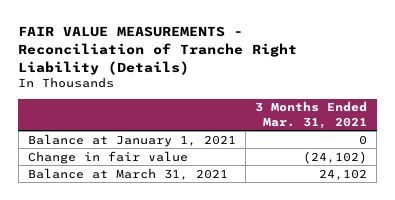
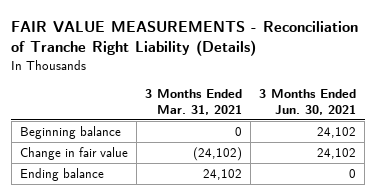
- | 3 Months Ended Mar. 31, 2021
+ | 3 Months Ended Mar. 31, 2021 | 3 Months Ended Jun. 30, 2021
- Balance at January 1, 2021 | 0
+ Beginning balance | 0 | 24,102
- Balance at March 31, 2021 | 24,102
+ Ending balance | 24,102 | 0

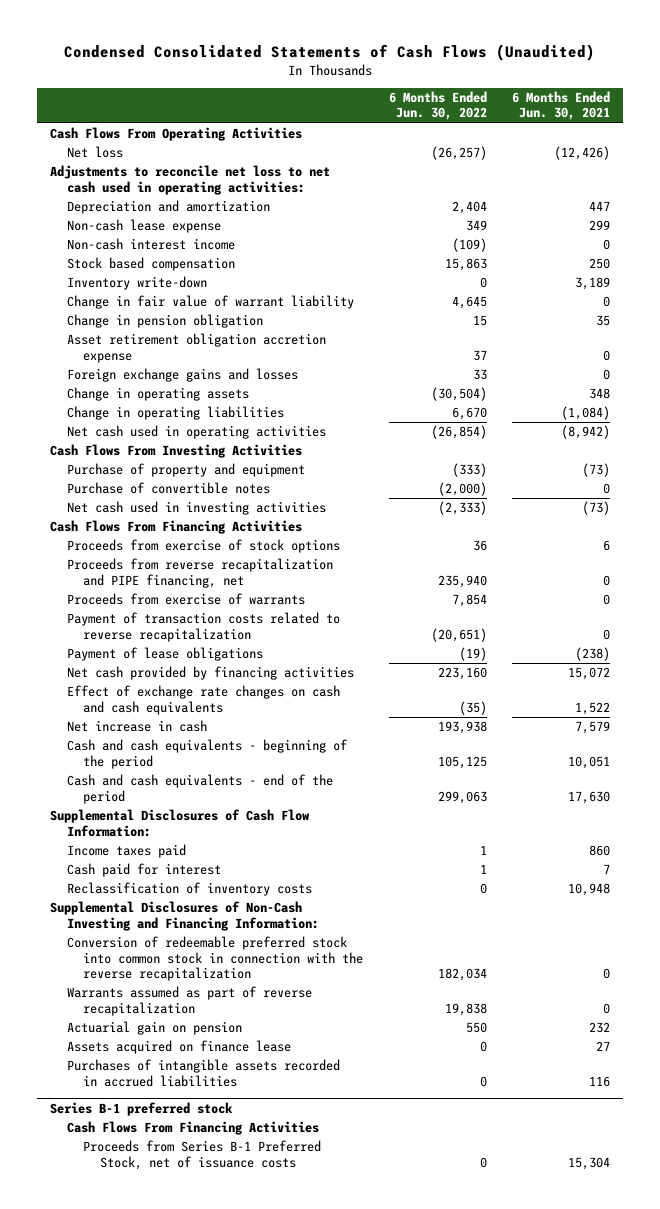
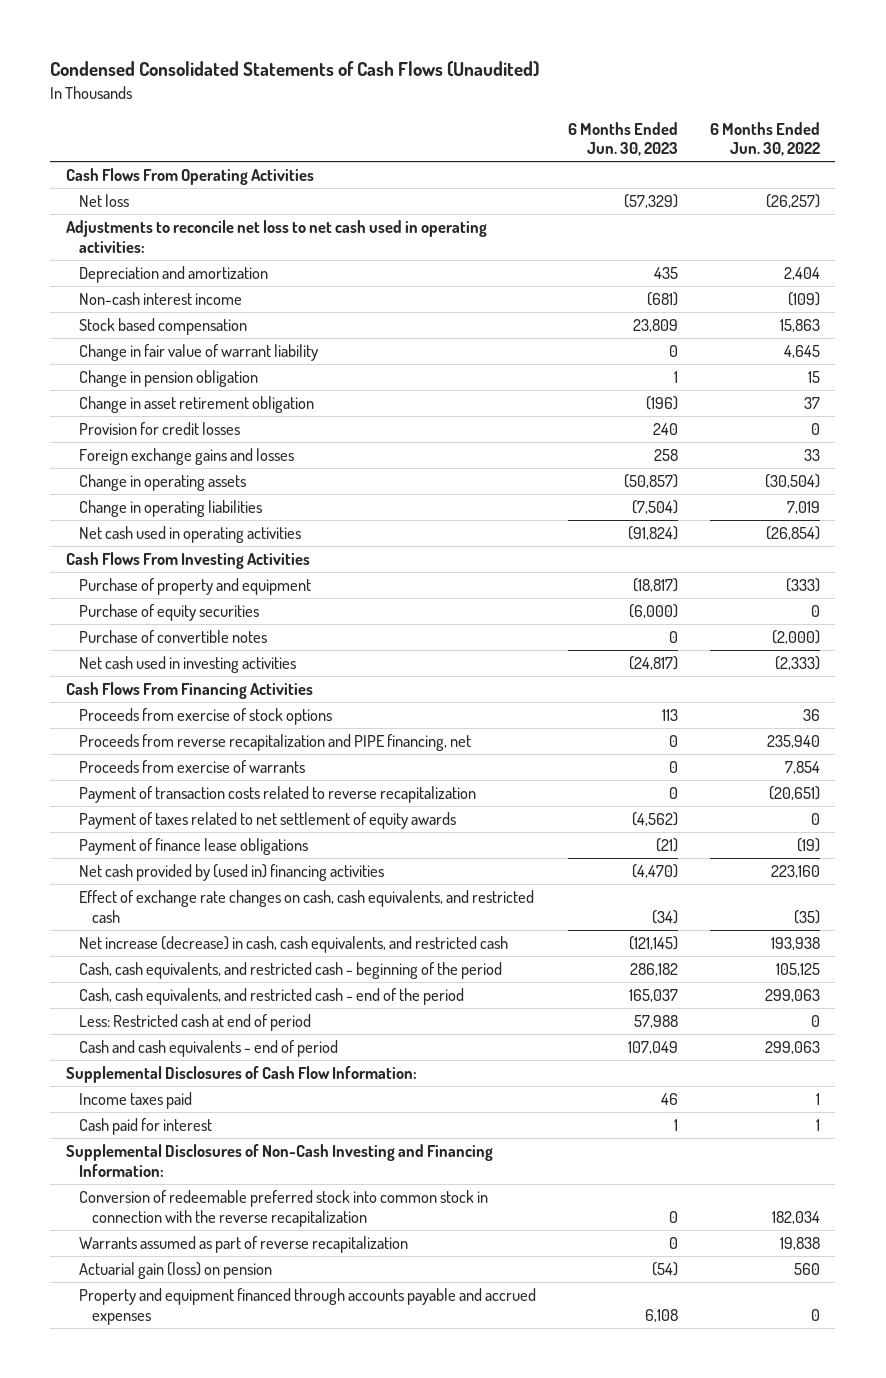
- | 6 Months Ended Jun. 30, 2022 | 6 Months Ended Jun. 30, 2021
+ | 6 Months Ended Jun. 30, 2023 | 6 Months Ended Jun. 30, 2022
- Non-cash lease expense | 349 | 299
- Inventory write-down | 0 | 3,189
- Asset retirement obligation accretion expense | 37 | 0
+ Change in asset retirement obligation | (196) | 37
+ Provision for credit losses | 240 | 0
- Change in operating liabilities | 6,670 | (1,084)
+ Change in operating liabilities | (7,504) | 7,019
+ Purchase of equity securities | (6,000) | 0
- Payment of lease obligations | (19) | (238)
- Net cash provided by financing activities | 223,160 | 15,072
- Effect of exchange rate changes on cash and cash equivalents | (35) | 1,522
- Net increase in cash | 193,938 | 7,579
- Cash and cash equivalents - beginning of the period | 105,125 | 10,051
- Cash and cash equivalents - end of the period | 299,063 | 17,630
+ Payment of taxes related to net settlement of equity awards | (4,562) | 0
+ Payment of finance lease obligations | (21) | (19)
+ Net cash provided by (used in) financing activities | (4,470) | 223,160
+ Effect of exchange rate changes on cash, cash equivalents, and restricted cash | (34) | (35)
+ Net increase (decrease) in cash, cash equivalents, and restricted cash | (121,145) | 193,938
+ Cash, cash equivalents, and restricted cash - beginning of the period | 286,182 | 105,125
+ Cash, cash equivalents, and restricted cash - end of the period | 165,037 | 299,063
+ Less: Restricted cash at end of period | 57,988 | 0
+ Cash and cash equivalents - end of period | 107,049 | 299,063
- Reclassification of inventory costs | 0 | 10,948
- Actuarial gain on pension | 550 | 232
- Assets acquired on finance lease | 0 | 27
- Purchases of intangible assets recorded in accrued liabilities | 0 | 116
- Series B-1 preferred stock
- Cash Flows From Financing Activities
- Proceeds from Series B-1 Preferred Stock, net of issuance costs | 0 | 15,304
+ Actuarial gain (loss) on pension | (54) | 560
+ Property and equipment financed through accounts payable and accrued expenses | 6,108 | 0

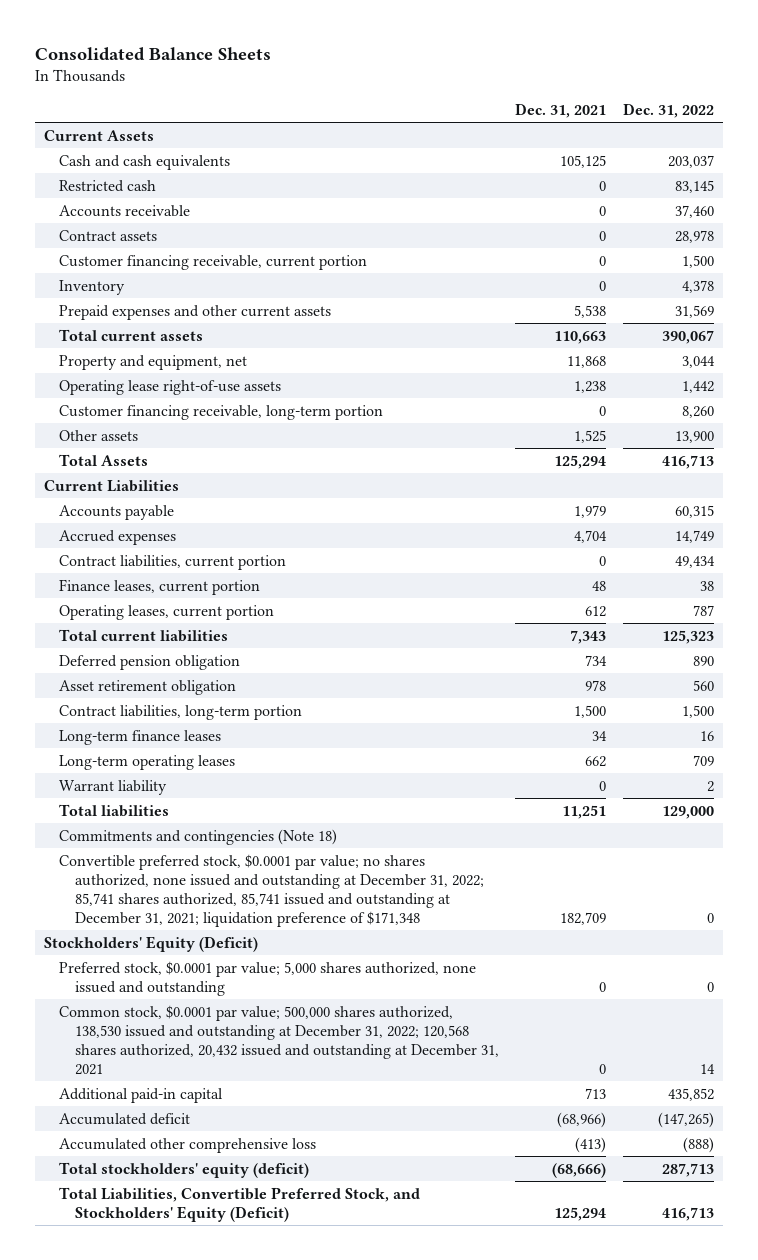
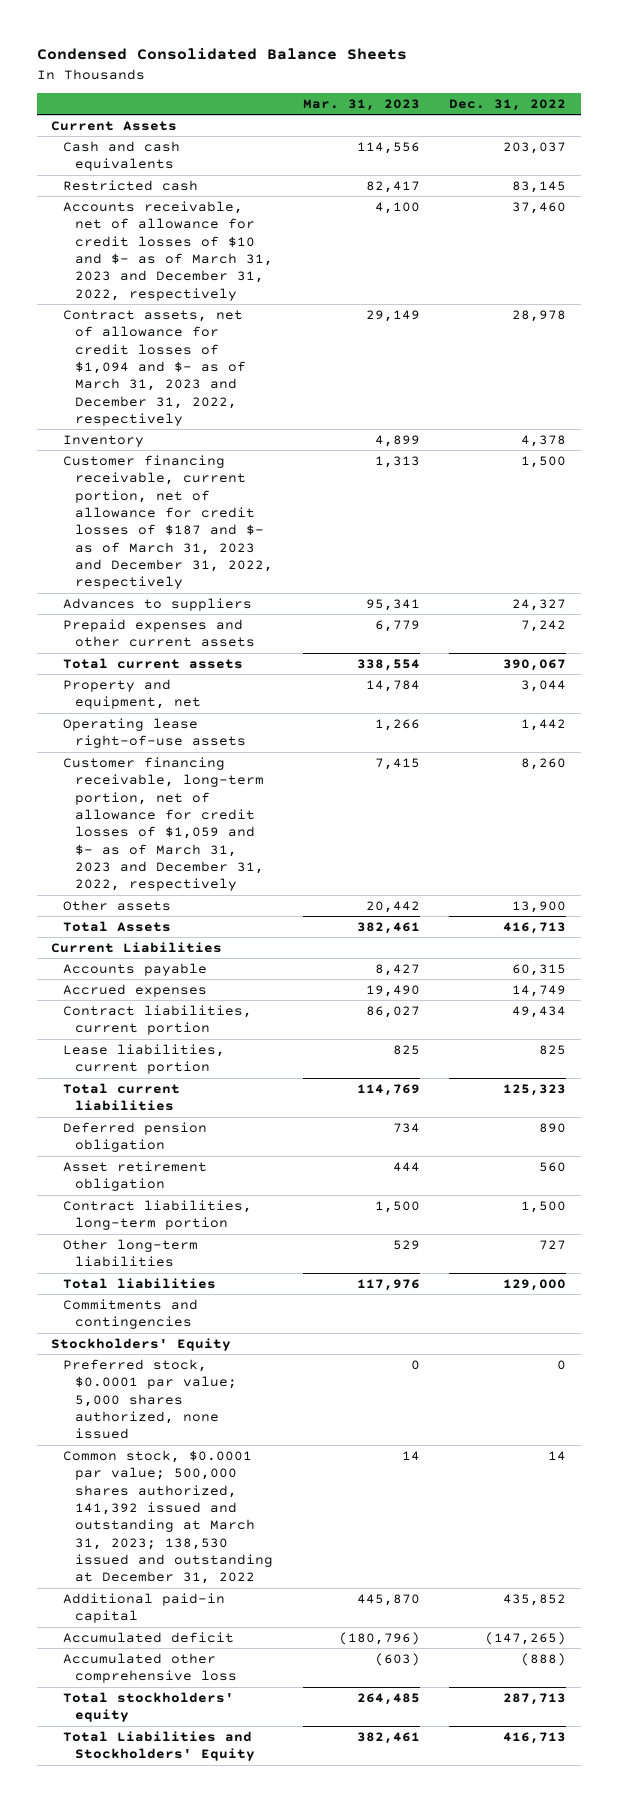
- Consolidated Balance Sheets
+ Condensed Consolidated Balance Sheets
- | Dec. 31, 2021 | Dec. 31, 2022
+ | Mar. 31, 2023 | Dec. 31, 2022
- Accounts receivable | 0 | 37,460
- Contract assets | 0 | 28,978
- Customer financing receivable, current portion | 0 | 1,500
+ Accounts receivable, net of allowance for credit losses of $10 and $- as of March 31, 2023 and December 31, 2022, respectively | 4,100 | 37,460
+ Contract assets, net of allowance for credit losses of $1,094 and $- as of March 31, 2023 and December 31, 2022, respectively | 29,149 | 28,978
- Prepaid expenses and other current assets | 5,538 | 31,569
+ Customer financing receivable, current portion, net of allowance for credit losses of $187 and $- as of March 31, 2023 and December 31, 2022, respectively | 1,313 | 1,500
+ Advances to suppliers | 95,341 | 24,327
+ Prepaid expenses and other current assets | 6,779 | 7,242
- Customer financing receivable, long-term portion | 0 | 8,260
+ Customer financing receivable, long-term portion, net of allowance for credit losses of $1,059 and $- as of March 31, 2023 and December 31, 2022, respectively | 7,415 | 8,260
- Finance leases, current portion | 48 | 38
- Operating leases, current portion | 612 | 787
+ Lease liabilities, current portion | 825 | 825
- Long-term finance leases | 34 | 16
- Long-term operating leases | 662 | 709
- Warrant liability | 0 | 2
+ Other long-term liabilities | 529 | 727
- Commitments and contingencies (Note 18)
- Convertible preferred stock, $0.0001 par value; no shares authorized, none issued and outstanding at December 31, 2022; 85,741 shares authorized, 85,741 issued and outstanding at December 31, 2021; liquidation preference of $171,348 | 182,709 | 0
- Stockholders' Equity (Deficit)
- Preferred stock, $0.0001 par value; 5,000 shares authorized, none issued and outstanding | 0 | 0
- Common stock, $0.0001 par value; 500,000 shares authorized, 138,530 issued and outstanding at December 31, 2022; 120,568 shares authorized, 20,432 issued and outstanding at December 31, 2021 | 0 | 14
+ Commitments and contingencies
+ Stockholders' Equity
+ Preferred stock, $0.0001 par value; 5,000 shares authorized, none issued | 0 | 0
+ Common stock, $0.0001 par value; 500,000 shares authorized, 141,392 issued and outstanding at March 31, 2023; 138,530 issued and outstanding at December 31, 2022 | 14 | 14
- Total stockholders' equity (deficit) | (68,666) | 287,713
- Total Liabilities, Convertible Preferred Stock, and Stockholders' Equity (Deficit) | 125,294 | 416,713
+ Total stockholders' equity | 264,485 | 287,713
+ Total Liabilities and Stockholders' Equity | 382,461 | 416,713

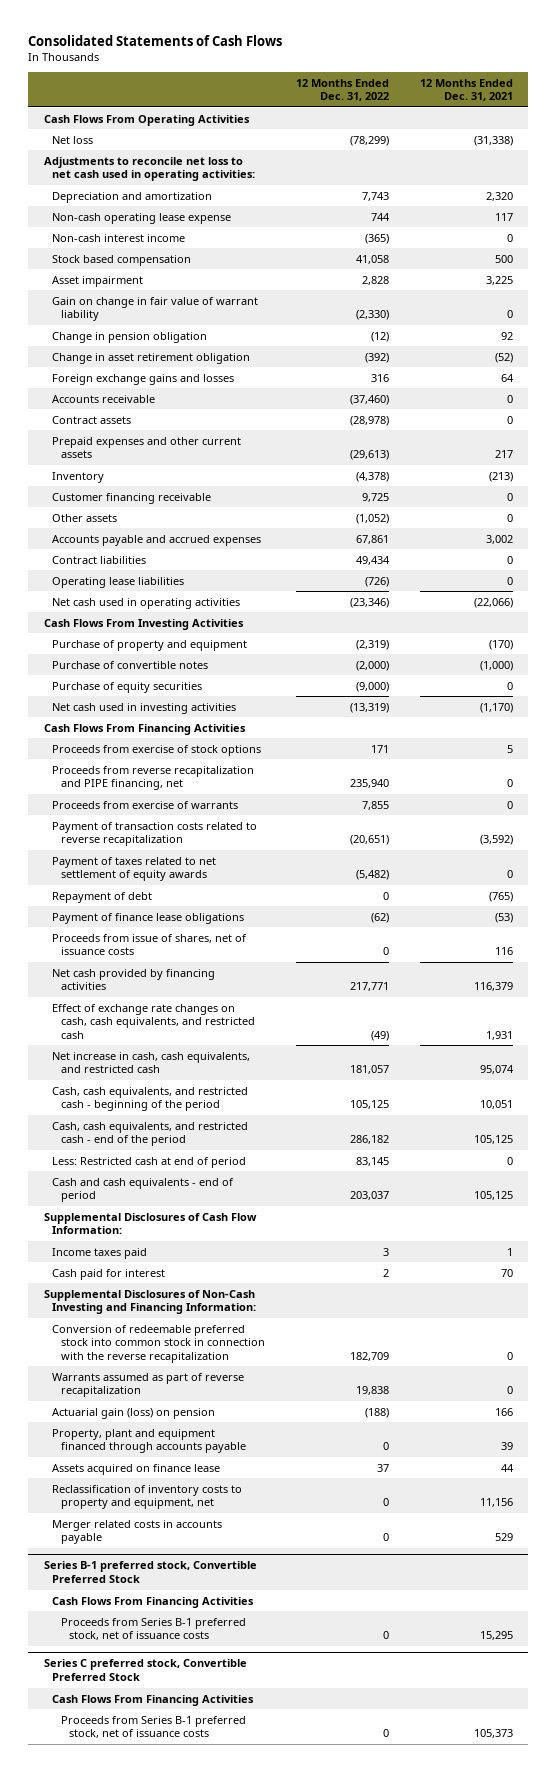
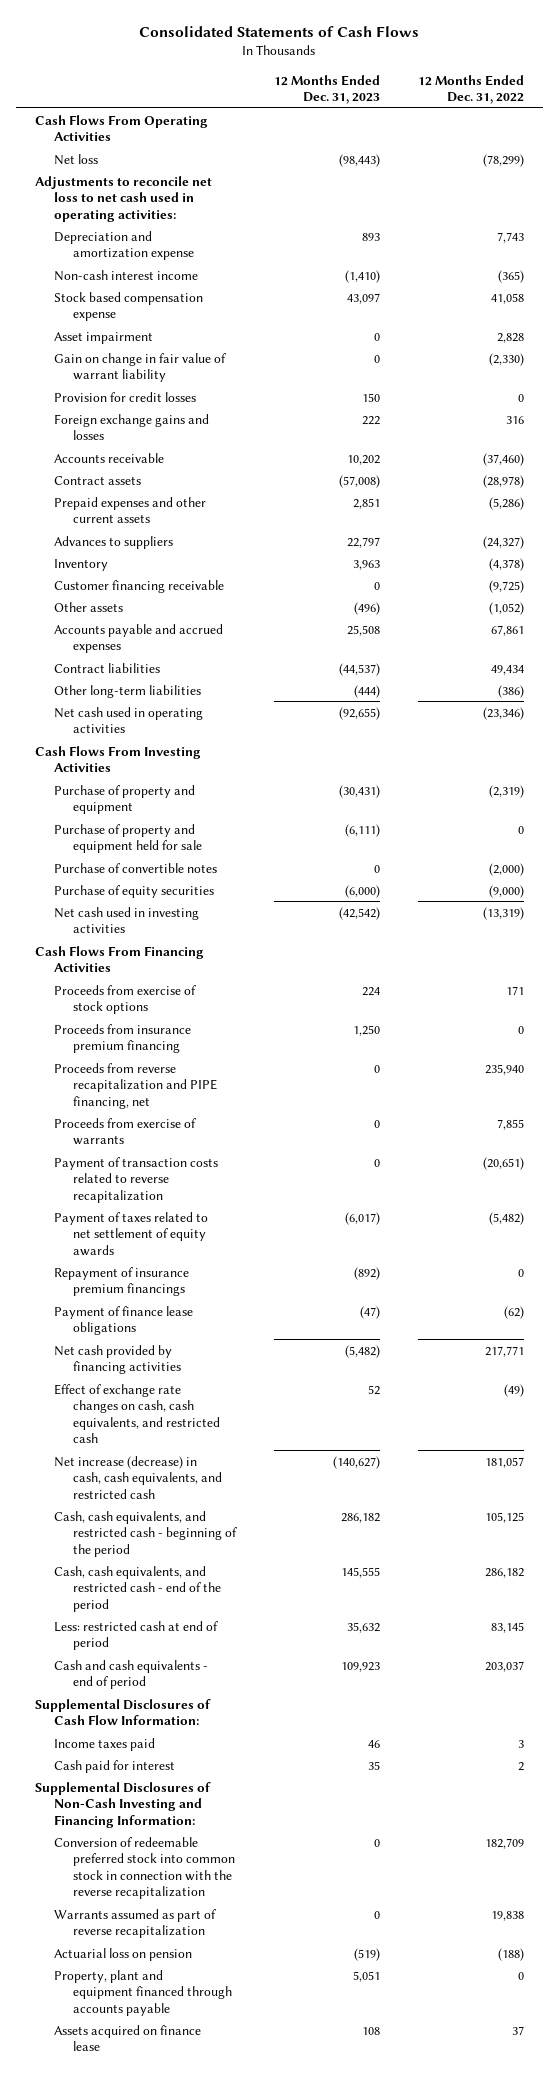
- | 12 Months Ended Dec. 31, 2022 | 12 Months Ended Dec. 31, 2021
+ | 12 Months Ended Dec. 31, 2023 | 12 Months Ended Dec. 31, 2022
- Depreciation and amortization | 7,743 | 2,320
- Non-cash operating lease expense | 744 | 117
+ Depreciation and amortization expense | 893 | 7,743
- Stock based compensation | 41,058 | 500
+ Stock based compensation expense | 43,097 | 41,058
- Change in pension obligation | (12) | 92
- Change in asset retirement obligation | (392) | (52)
+ Provision for credit losses | 150 | 0
- Prepaid expenses and other current assets | (29,613) | 217
+ Prepaid expenses and other current assets | 2,851 | (5,286)
+ Advances to suppliers | 22,797 | (24,327)
- Customer financing receivable | 9,725 | 0
+ Customer financing receivable | 0 | (9,725)
- Operating lease liabilities | (726) | 0
+ Other long-term liabilities | (444) | (386)
+ Purchase of property and equipment held for sale | (6,111) | 0
+ Proceeds from insurance premium financing | 1,250 | 0
- Repayment of debt | 0 | (765)
+ Repayment of insurance premium financings | (892) | 0
- Proceeds from issue of shares, net of issuance costs | 0 | 116
- Net increase in cash, cash equivalents, and restricted cash | 181,057 | 95,074
+ Net increase (decrease) in cash, cash equivalents, and restricted cash | (140,627) | 181,057
- Less: Restricted cash at end of period | 83,145 | 0
+ Less: restricted cash at end of period | 35,632 | 83,145
- Actuarial gain (loss) on pension | (188) | 166
+ Actuarial loss on pension | (519) | (188)
- Reclassification of inventory costs to property and equipment, net | 0 | 11,156
- Merger related costs in accounts payable | 0 | 529
- Series B-1 preferred stock, Convertible Preferred Stock
- Cash Flows From Financing Activities
- Proceeds from Series B-1 preferred stock, net of issuance costs | 0 | 15,295
- Series C preferred stock, Convertible Preferred Stock
- Cash Flows From Financing Activities
- Proceeds from Series B-1 preferred stock, net of issuance costs | 0 | 105,373

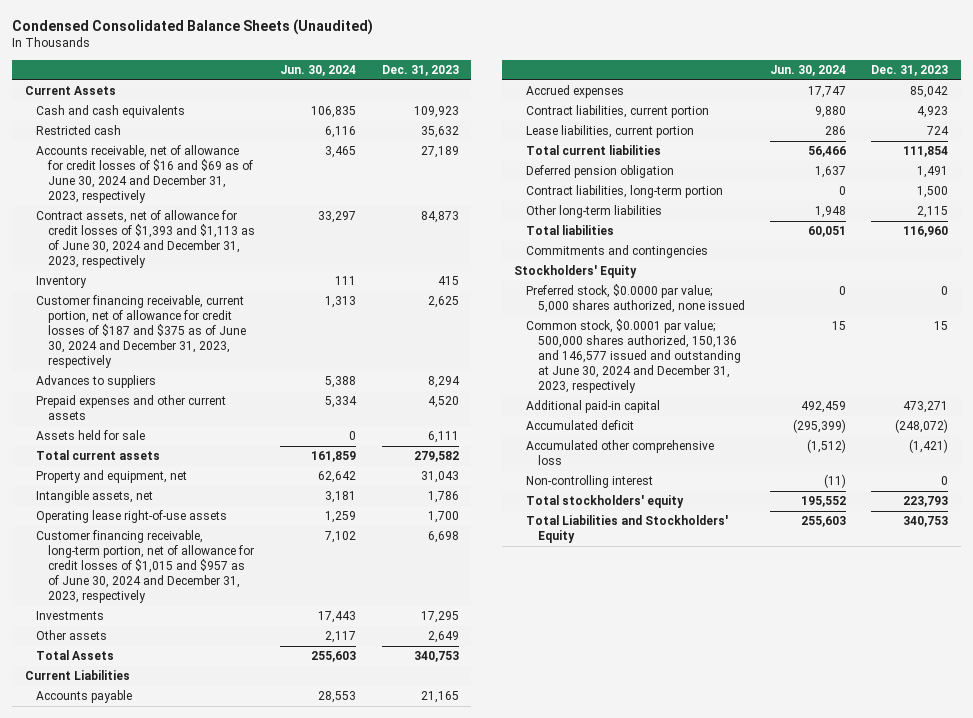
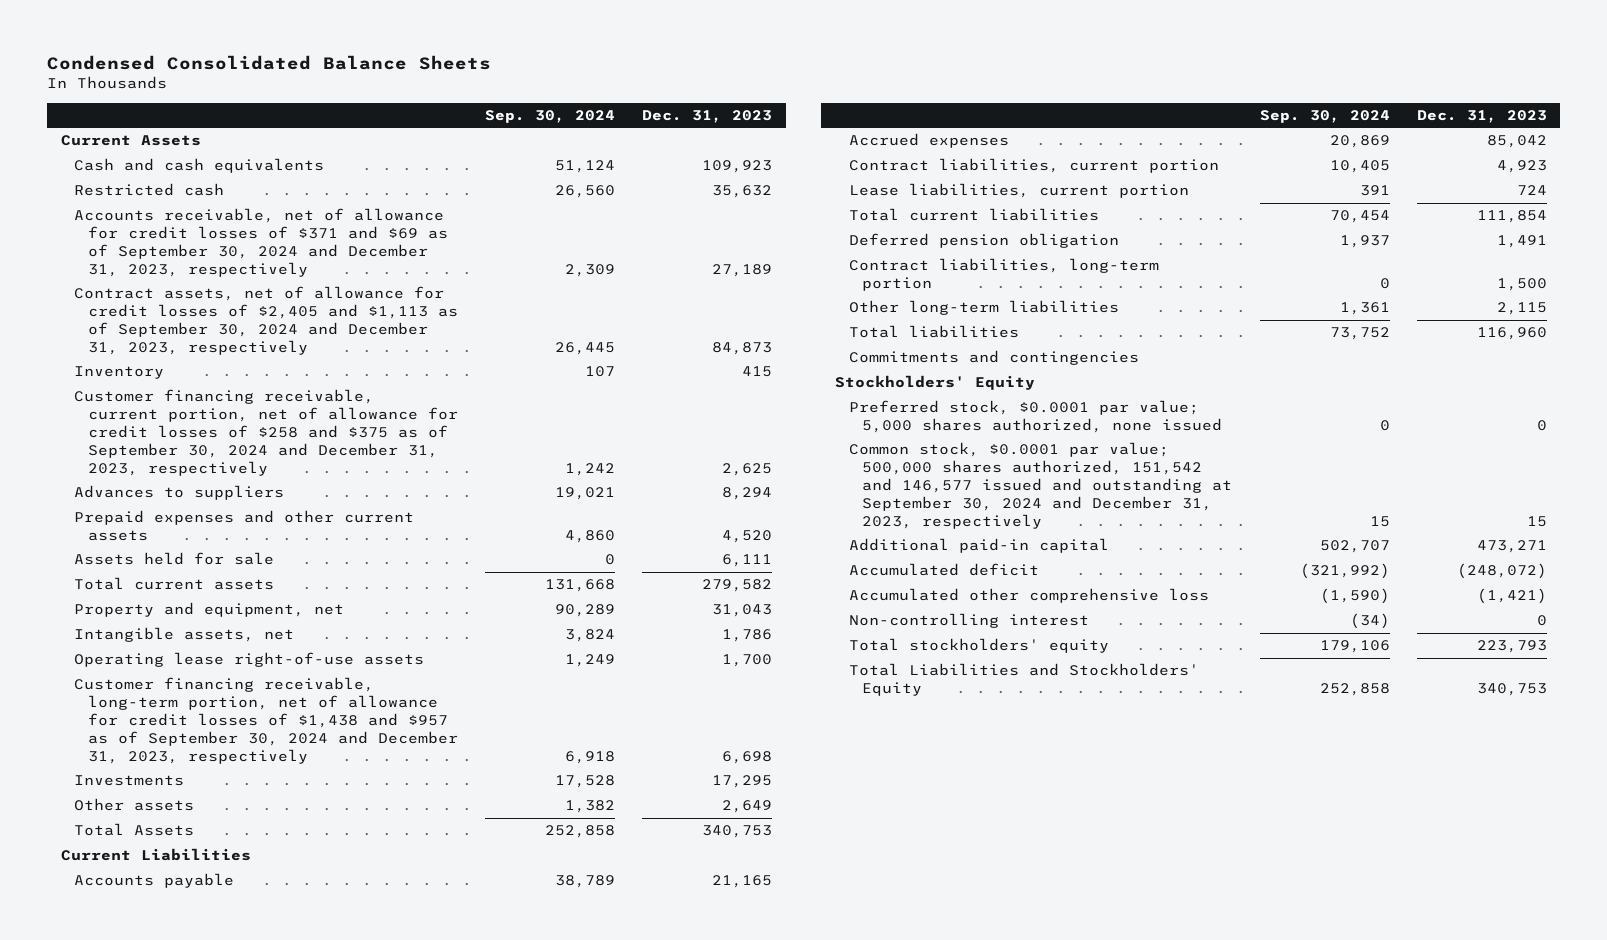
- Condensed Consolidated Balance Sheets (Unaudited)
+ Condensed Consolidated Balance Sheets
- | Jun. 30, 2024 | Dec. 31, 2023
+ | Sep. 30, 2024 | Dec. 31, 2023
- Accounts receivable, net of allowance for credit losses of $16 and $69 as of June 30, 2024 and December 31, 2023, respectively | 3,465 | 27,189
- Contract assets, net of allowance for credit losses of $1,393 and $1,113 as of June 30, 2024 and December 31, 2023, respectively | 33,297 | 84,873
+ Accounts receivable, net of allowance for credit losses of $371 and $69 as of September 30, 2024 and December 31, 2023, respectively | 2,309 | 27,189
+ Contract assets, net of allowance for credit losses of $2,405 and $1,113 as of September 30, 2024 and December 31, 2023, respectively | 26,445 | 84,873
- Customer financing receivable, current portion, net of allowance for credit losses of $187 and $375 as of June 30, 2024 and December 31, 2023, respectively | 1,313 | 2,625
+ Customer financing receivable, current portion, net of allowance for credit losses of $258 and $375 as of September 30, 2024 and December 31, 2023, respectively | 1,242 | 2,625
- Customer financing receivable, long-term portion, net of allowance for credit losses of $1,015 and $957 as of June 30, 2024 and December 31, 2023, respectively | 7,102 | 6,698
+ Customer financing receivable, long-term portion, net of allowance for credit losses of $1,438 and $957 as of September 30, 2024 and December 31, 2023, respectively | 6,918 | 6,698
- Preferred stock, $0.0000 par value; 5,000 shares authorized, none issued | 0 | 0
- Common stock, $0.0001 par value; 500,000 shares authorized, 150,136 and 146,577 issued and outstanding at June 30, 2024 and December 31, 2023, respectively | 15 | 15
+ Preferred stock, $0.0001 par value; 5,000 shares authorized, none issued | 0 | 0
+ Common stock, $0.0001 par value; 500,000 shares authorized, 151,542 and 146,577 issued and outstanding at September 30, 2024 and December 31, 2023, respectively | 15 | 15

